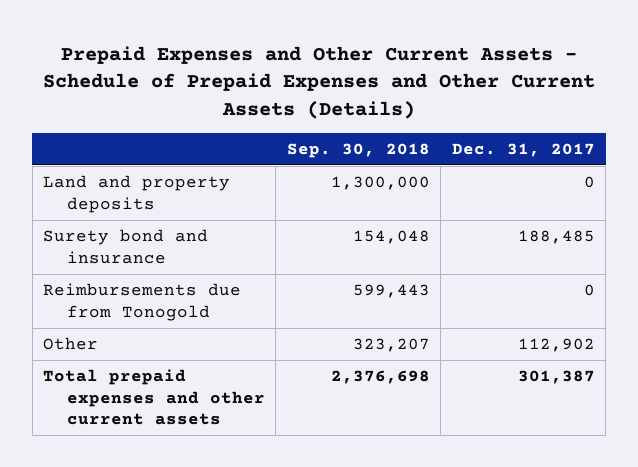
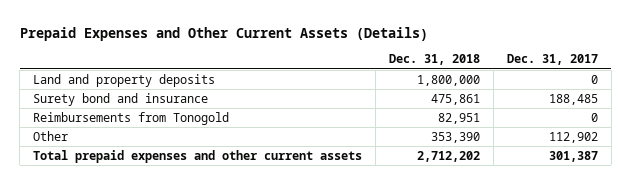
- Prepaid Expenses and Other Current Assets - Schedule of Prepaid Expenses and Other Current Assets (Details)
+ Prepaid Expenses and Other Current Assets (Details)
- | Sep. 30, 2018 | Dec. 31, 2017
+ | Dec. 31, 2018 | Dec. 31, 2017
- Reimbursements due from Tonogold | 599,443 | 0
+ Reimbursements from Tonogold | 82,951 | 0

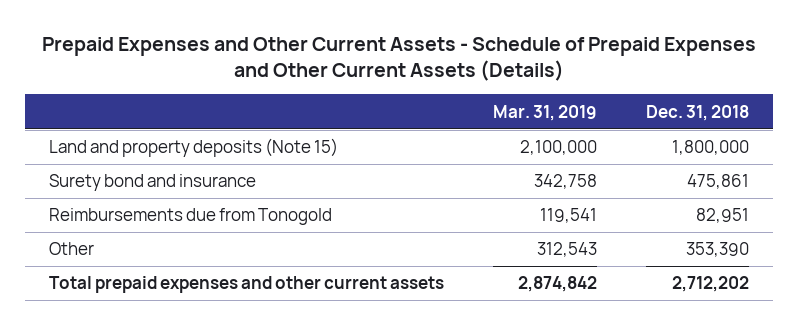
- Prepaid Expenses and Other Current Assets (Details)
+ Prepaid Expenses and Other Current Assets - Schedule of Prepaid Expenses and Other Current Assets (Details)
- | Dec. 31, 2018 | Dec. 31, 2017
+ | Mar. 31, 2019 | Dec. 31, 2018
- Land and property deposits | 1,800,000 | 0
+ Land and property deposits (Note 15) | 2,100,000 | 1,800,000
- Reimbursements from Tonogold | 82,951 | 0
+ Reimbursements due from Tonogold | 119,541 | 82,951

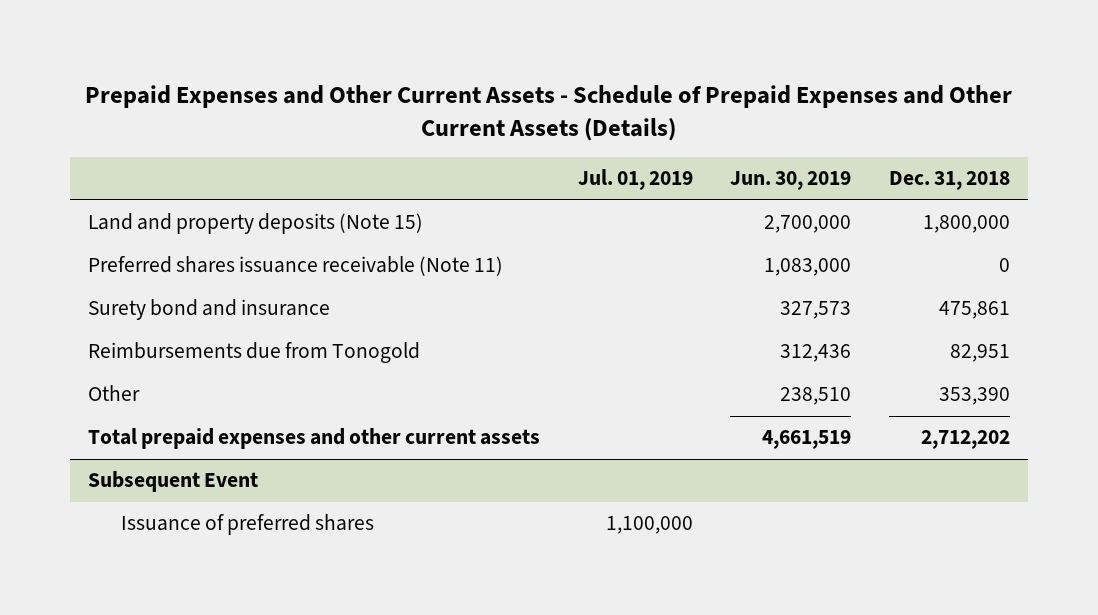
- | Mar. 31, 2019 | Dec. 31, 2018
+ | Jul. 01, 2019 | Jun. 30, 2019 | Dec. 31, 2018
+ Preferred shares issuance receivable (Note 11) | | 1,083,000 | 0
+ Subsequent Event
+ Issuance of preferred shares | 1,100,000 | |

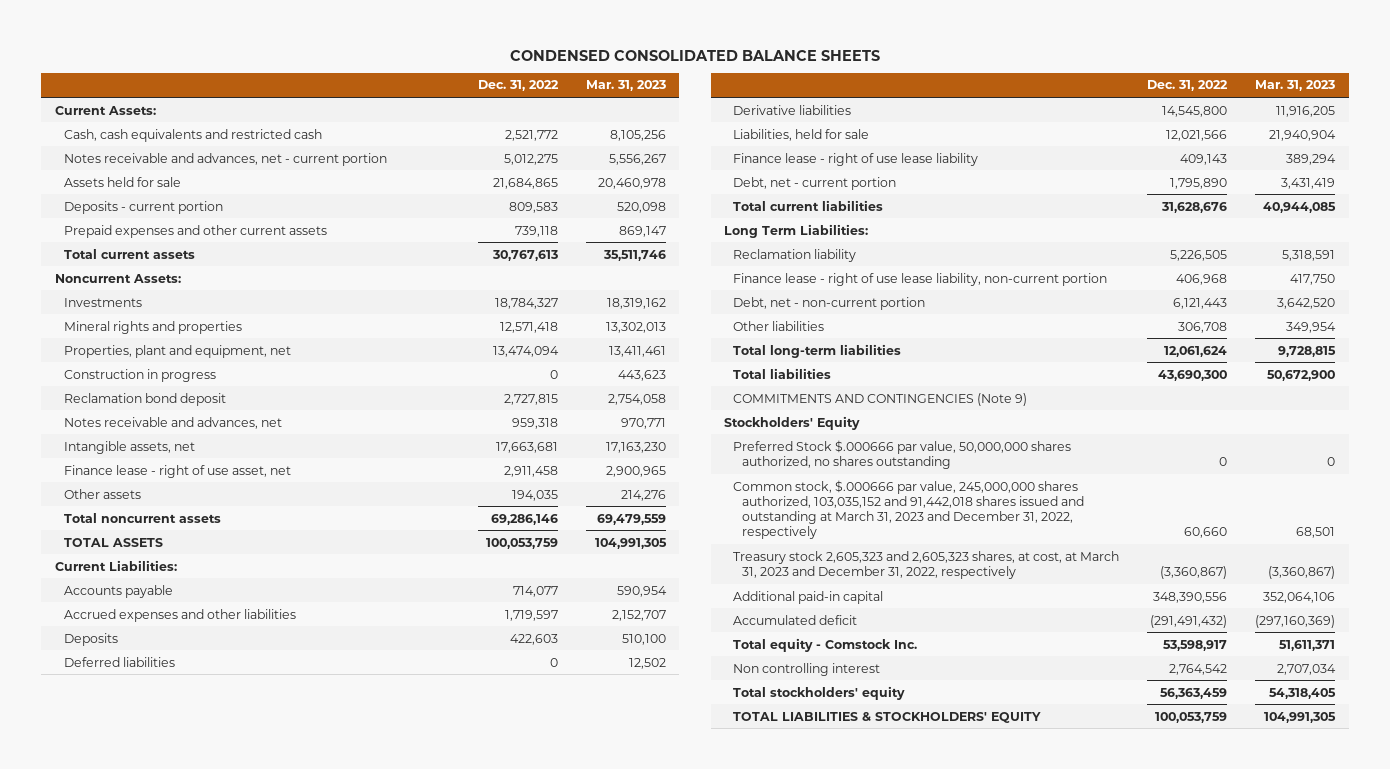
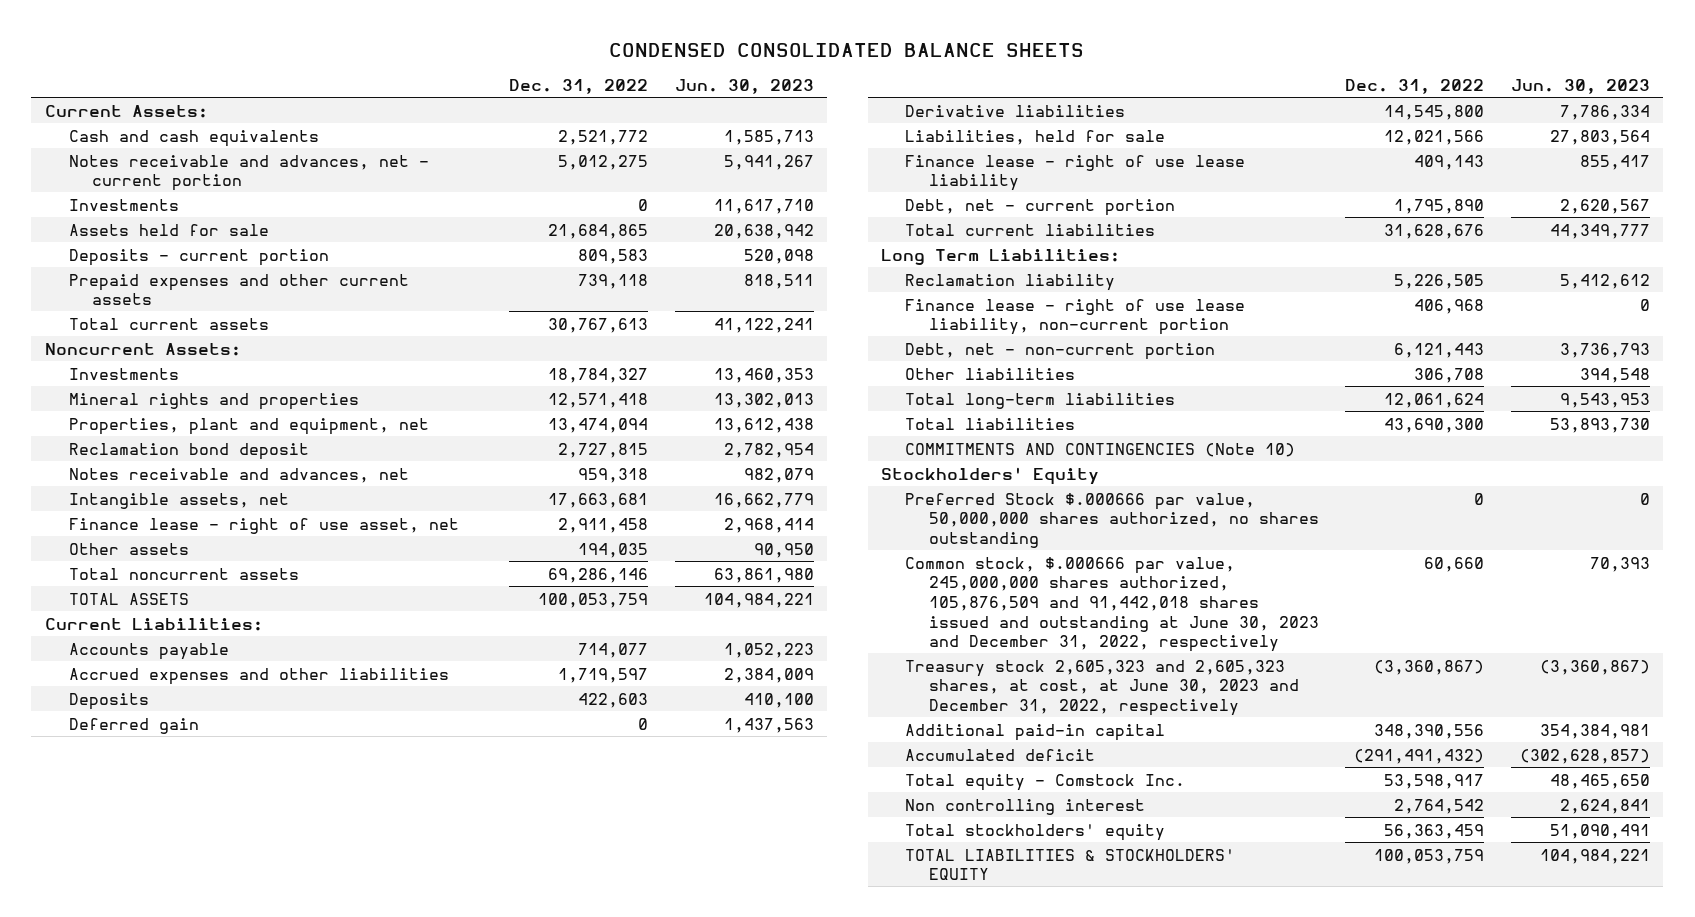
- | Dec. 31, 2022 | Mar. 31, 2023
+ | Dec. 31, 2022 | Jun. 30, 2023
- Cash, cash equivalents and restricted cash | 2,521,772 | 8,105,256
+ Cash and cash equivalents | 2,521,772 | 1,585,713
+ Investments | 0 | 11,617,710
- Construction in progress | 0 | 443,623
- Deferred liabilities | 0 | 12,502
+ Deferred gain | 0 | 1,437,563
- COMMITMENTS AND CONTINGENCIES (Note 9)
+ COMMITMENTS AND CONTINGENCIES (Note 10)
- Common stock, $.000666 par value, 245,000,000 shares authorized, 103,035,152 and 91,442,018 shares issued and outstanding at March 31, 2023 and December 31, 2022, respectively | 60,660 | 68,501
- Treasury stock 2,605,323 and 2,605,323 shares, at cost, at March 31, 2023 and December 31, 2022, respectively | (3,360,867) | (3,360,867)
+ Common stock, $.000666 par value, 245,000,000 shares authorized, 105,876,509 and 91,442,018 shares issued and outstanding at June 30, 2023 and December 31, 2022, respectively | 60,660 | 70,393
+ Treasury stock 2,605,323 and 2,605,323 shares, at cost, at June 30, 2023 and December 31, 2022, respectively | (3,360,867) | (3,360,867)

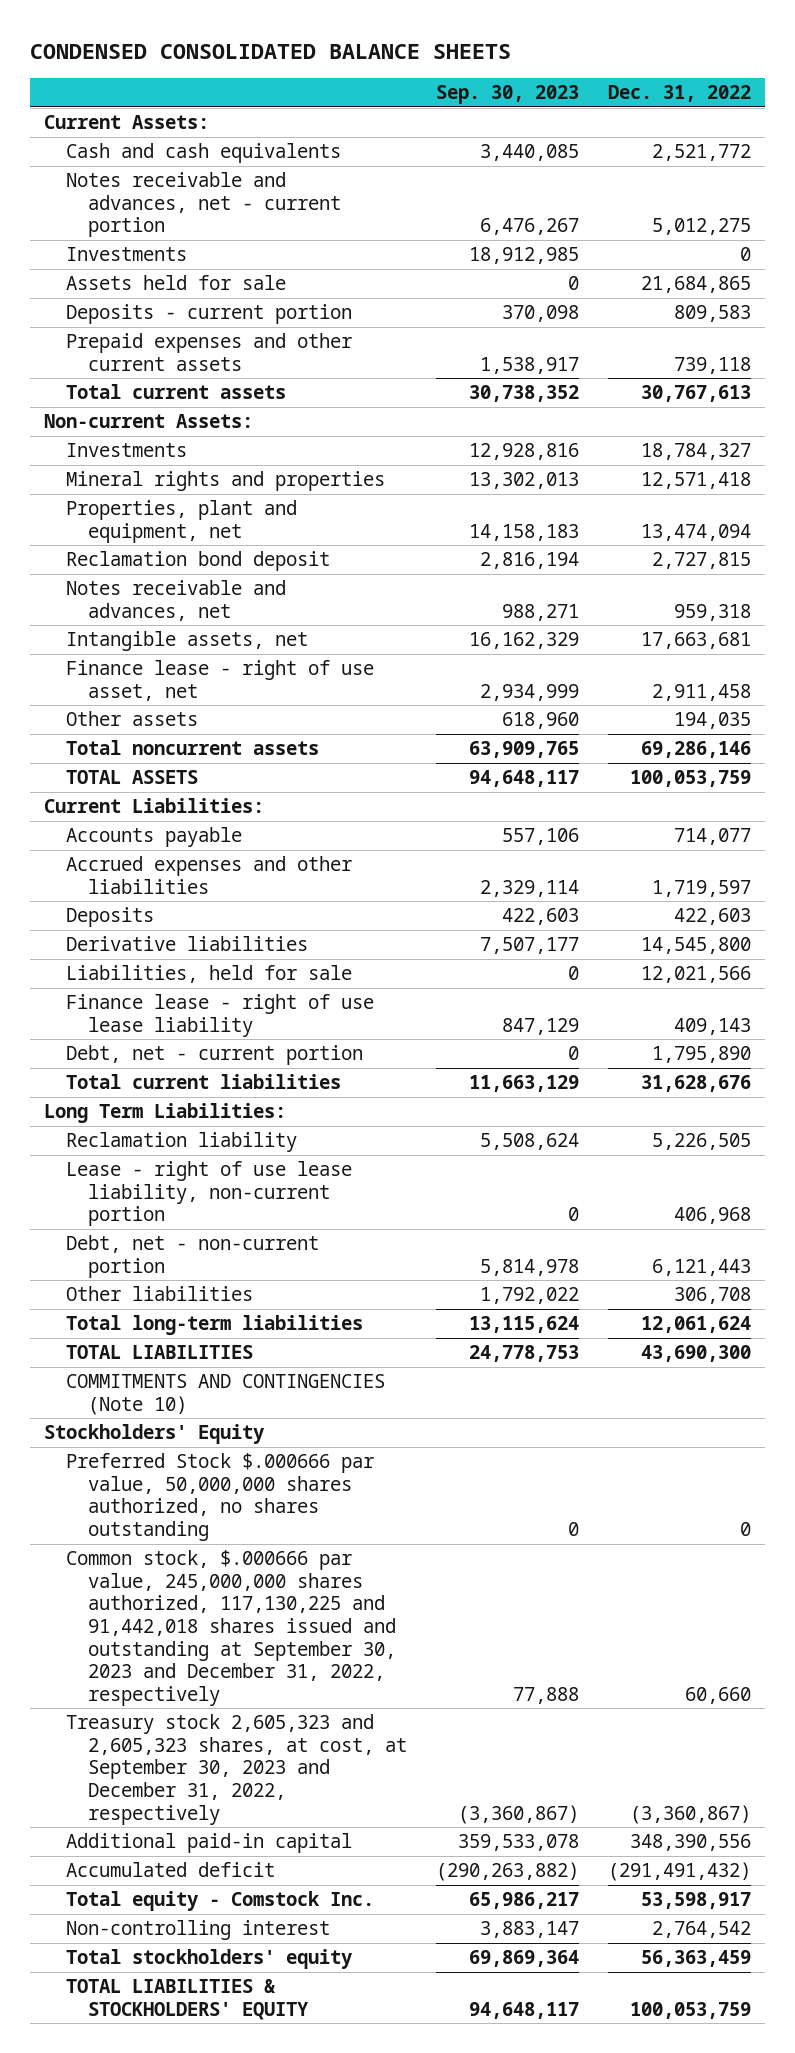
- | Dec. 31, 2022 | Jun. 30, 2023
+ | Sep. 30, 2023 | Dec. 31, 2022
- Noncurrent Assets:
+ Non-current Assets:
- Deferred gain | 0 | 1,437,563
- Finance lease - right of use lease liability, non-current portion | 406,968 | 0
+ Lease - right of use lease liability, non-current portion | 0 | 406,968
- Total liabilities | 43,690,300 | 53,893,730
+ TOTAL LIABILITIES | 24,778,753 | 43,690,300
- Common stock, $.000666 par value, 245,000,000 shares authorized, 105,876,509 and 91,442,018 shares issued and outstanding at June 30, 2023 and December 31, 2022, respectively | 60,660 | 70,393
- Treasury stock 2,605,323 and 2,605,323 shares, at cost, at June 30, 2023 and December 31, 2022, respectively | (3,360,867) | (3,360,867)
+ Common stock, $.000666 par value, 245,000,000 shares authorized, 117,130,225 and 91,442,018 shares issued and outstanding at September 30, 2023 and December 31, 2022, respectively | 77,888 | 60,660
+ Treasury stock 2,605,323 and 2,605,323 shares, at cost, at September 30, 2023 and December 31, 2022, respectively | (3,360,867) | (3,360,867)
- Non controlling interest | 2,764,542 | 2,624,841
+ Non-controlling interest | 3,883,147 | 2,764,542

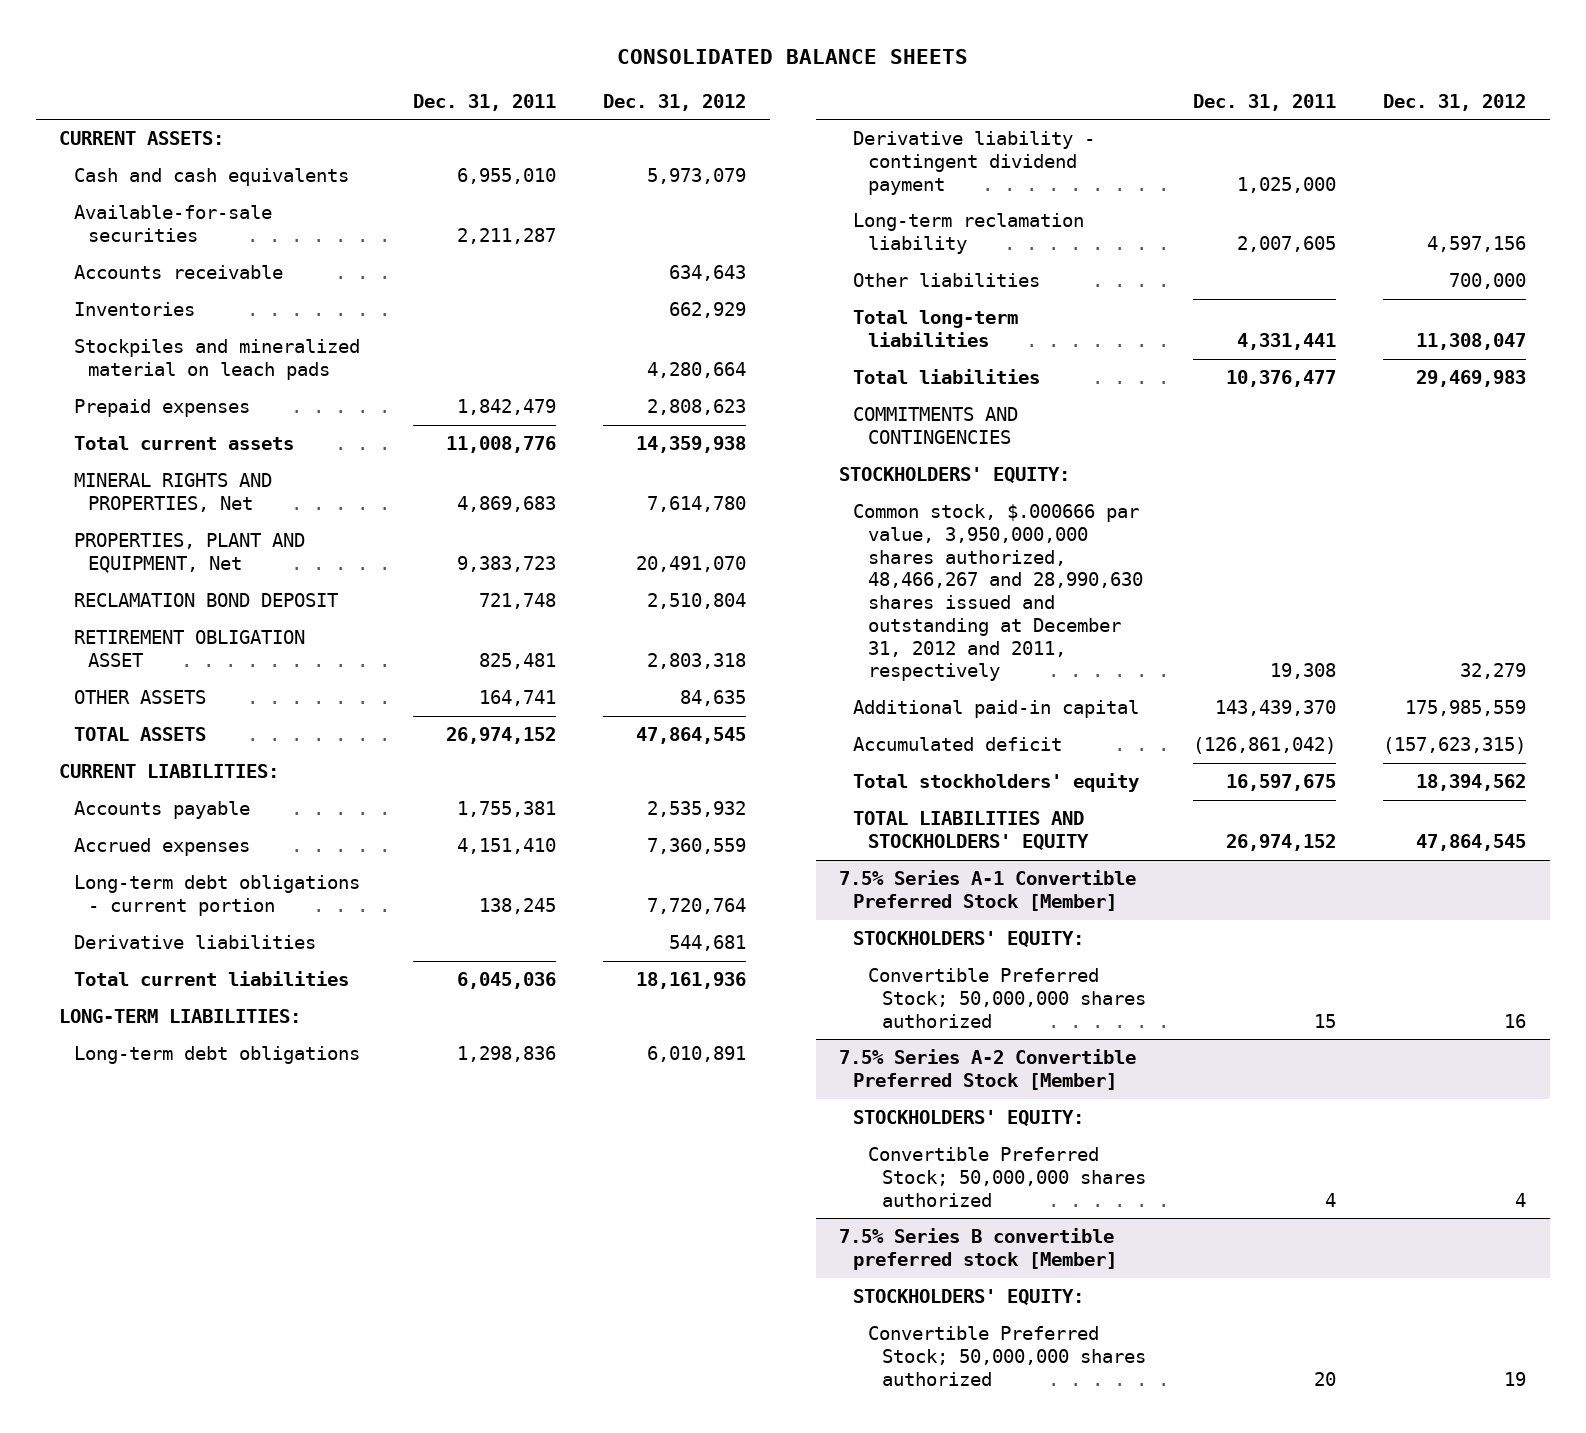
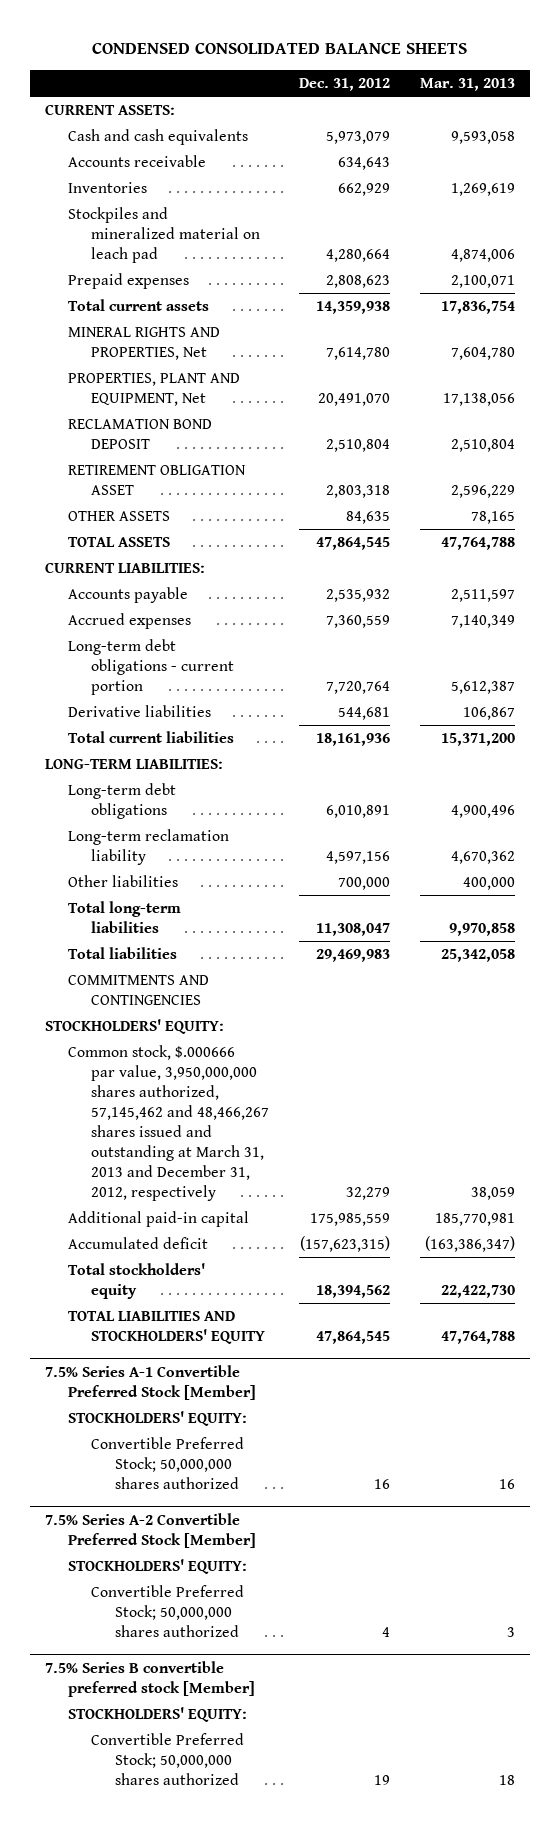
- CONSOLIDATED BALANCE SHEETS
+ CONDENSED CONSOLIDATED BALANCE SHEETS
- | Dec. 31, 2011 | Dec. 31, 2012
+ | Dec. 31, 2012 | Mar. 31, 2013
- Available-for-sale securities | 2,211,287 |
- Stockpiles and mineralized material on leach pads | | 4,280,664
+ Stockpiles and mineralized material on leach pad | 4,280,664 | 4,874,006
- Derivative liability - contingent dividend payment | 1,025,000 |
- Common stock, $.000666 par value, 3,950,000,000 shares authorized, 48,466,267 and 28,990,630 shares issued and outstanding at December 31, 2012 and 2011, respectively | 19,308 | 32,279
+ Common stock, $.000666 par value, 3,950,000,000 shares authorized, 57,145,462 and 48,466,267 shares issued and outstanding at March 31, 2013 and December 31, 2012, respectively | 32,279 | 38,059

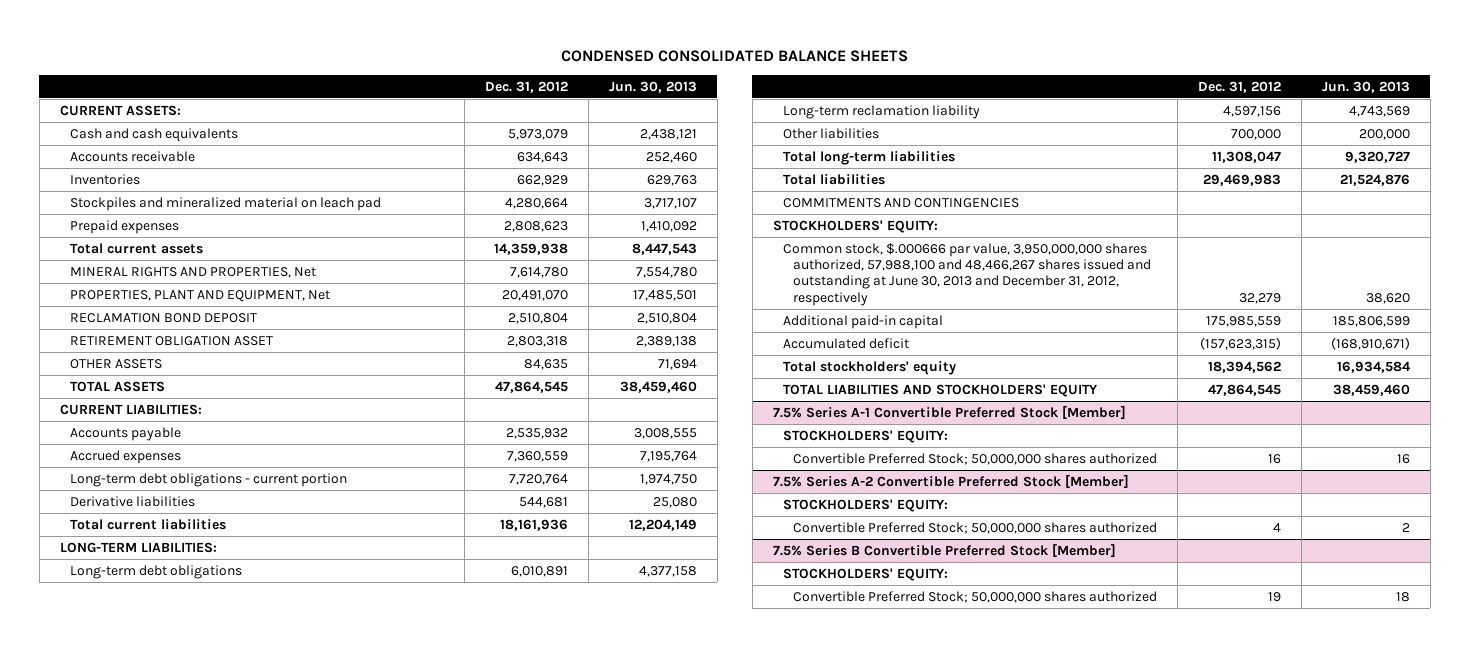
- | Dec. 31, 2012 | Mar. 31, 2013
+ | Dec. 31, 2012 | Jun. 30, 2013
- Common stock, $.000666 par value, 3,950,000,000 shares authorized, 57,145,462 and 48,466,267 shares issued and outstanding at March 31, 2013 and December 31, 2012, respectively | 32,279 | 38,059
+ Common stock, $.000666 par value, 3,950,000,000 shares authorized, 57,988,100 and 48,466,267 shares issued and outstanding at June 30, 2013 and December 31, 2012, respectively | 32,279 | 38,620
- 7.5% Series B convertible preferred stock [Member]
+ 7.5% Series B Convertible Preferred Stock [Member]

